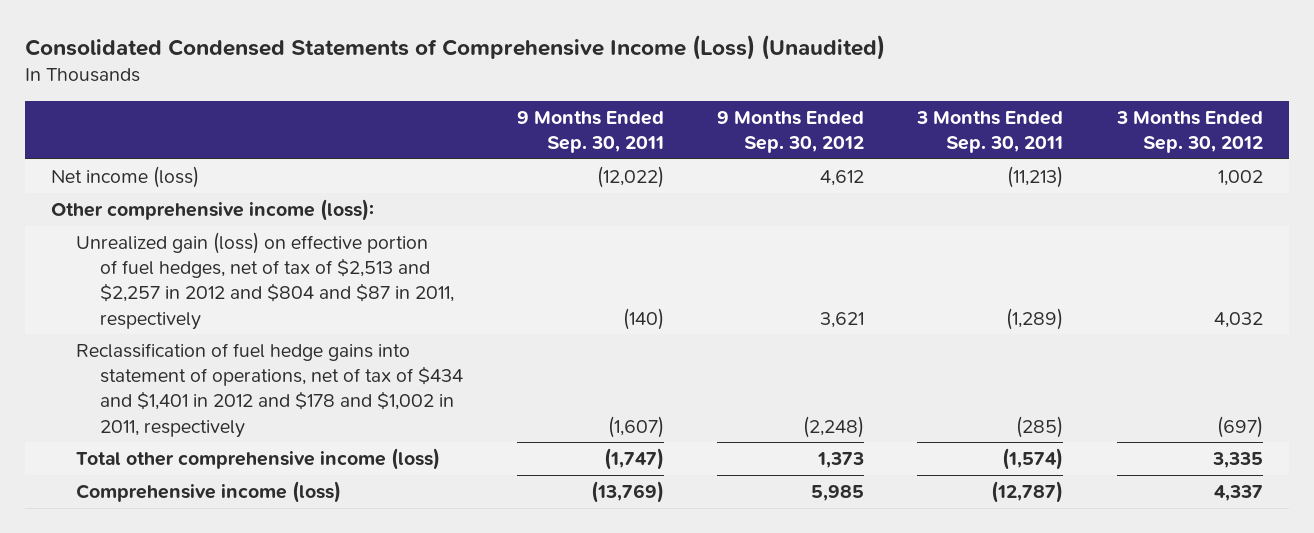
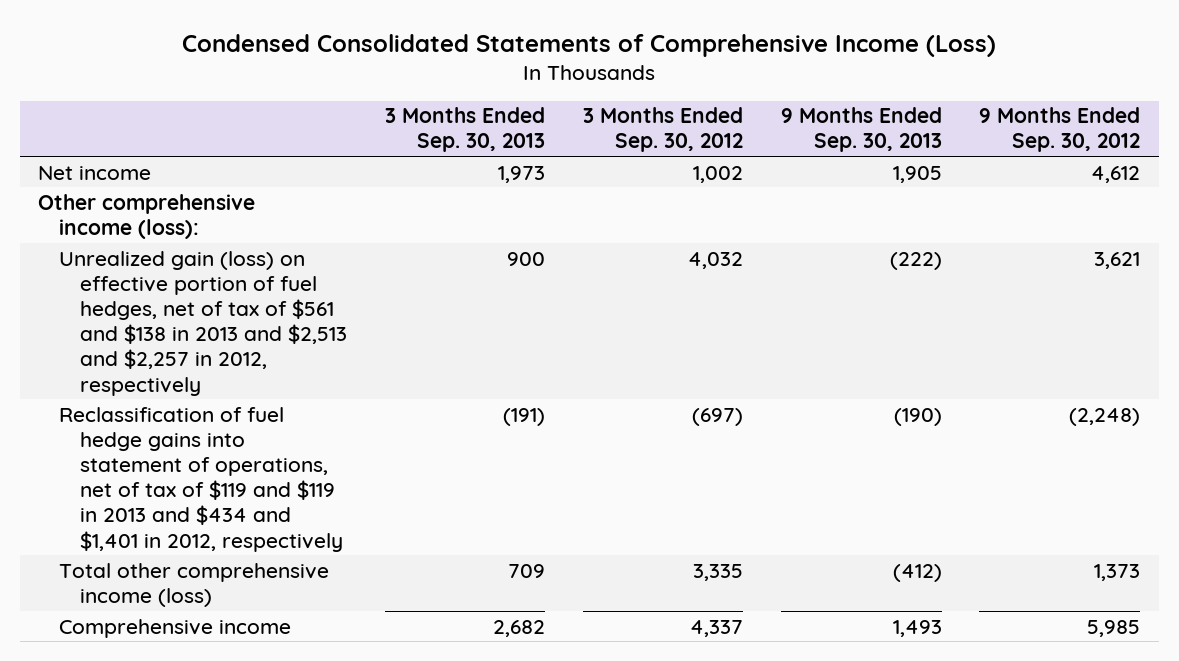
- Consolidated Condensed Statements of Comprehensive Income (Loss) (Unaudited)
+ Condensed Consolidated Statements of Comprehensive Income (Loss)
- | 9 Months Ended Sep. 30, 2011 | 9 Months Ended Sep. 30, 2012 | 3 Months Ended Sep. 30, 2011 | 3 Months Ended Sep. 30, 2012
+ | 3 Months Ended Sep. 30, 2013 | 3 Months Ended Sep. 30, 2012 | 9 Months Ended Sep. 30, 2013 | 9 Months Ended Sep. 30, 2012
- Net income (loss) | (12,022) | 4,612 | (11,213) | 1,002
+ Net income | 1,973 | 1,002 | 1,905 | 4,612
- Unrealized gain (loss) on effective portion of fuel hedges, net of tax of $2,513 and $2,257 in 2012 and $804 and $87 in 2011, respectively | (140) | 3,621 | (1,289) | 4,032
- Reclassification of fuel hedge gains into statement of operations, net of tax of $434 and $1,401 in 2012 and $178 and $1,002 in 2011, respectively | (1,607) | (2,248) | (285) | (697)
+ Unrealized gain (loss) on effective portion of fuel hedges, net of tax of $561 and $138 in 2013 and $2,513 and $2,257 in 2012, respectively | 900 | 4,032 | (222) | 3,621
+ Reclassification of fuel hedge gains into statement of operations, net of tax of $119 and $119 in 2013 and $434 and $1,401 in 2012, respectively | (191) | (697) | (190) | (2,248)
- Comprehensive income (loss) | (13,769) | 5,985 | (12,787) | 4,337
+ Comprehensive income | 2,682 | 4,337 | 1,493 | 5,985

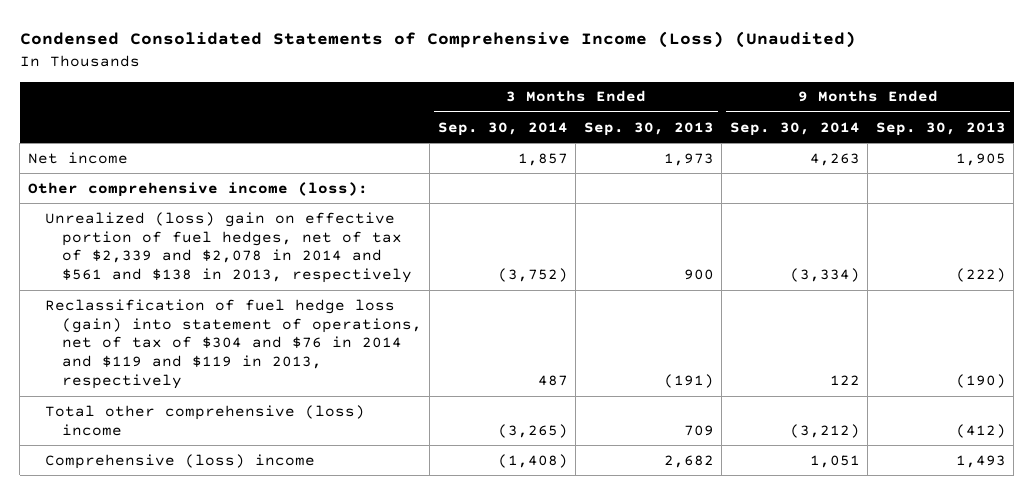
- Condensed Consolidated Statements of Comprehensive Income (Loss)
+ Condensed Consolidated Statements of Comprehensive Income (Loss) (Unaudited)
- | 3 Months Ended Sep. 30, 2013 | 3 Months Ended Sep. 30, 2012 | 9 Months Ended Sep. 30, 2013 | 9 Months Ended Sep. 30, 2012
+ | 3 Months Ended Sep. 30, 2014 | 3 Months Ended Sep. 30, 2013 | 9 Months Ended Sep. 30, 2014 | 9 Months Ended Sep. 30, 2013
- Unrealized gain (loss) on effective portion of fuel hedges, net of tax of $561 and $138 in 2013 and $2,513 and $2,257 in 2012, respectively | 900 | 4,032 | (222) | 3,621
- Reclassification of fuel hedge gains into statement of operations, net of tax of $119 and $119 in 2013 and $434 and $1,401 in 2012, respectively | (191) | (697) | (190) | (2,248)
- Total other comprehensive income (loss) | 709 | 3,335 | (412) | 1,373
- Comprehensive income | 2,682 | 4,337 | 1,493 | 5,985
+ Unrealized (loss) gain on effective portion of fuel hedges, net of tax of $2,339 and $2,078 in 2014 and $561 and $138 in 2013, respectively | (3,752) | 900 | (3,334) | (222)
+ Reclassification of fuel hedge loss (gain) into statement of operations, net of tax of $304 and $76 in 2014 and $119 and $119 in 2013, respectively | 487 | (191) | 122 | (190)
+ Total other comprehensive (loss) income | (3,265) | 709 | (3,212) | (412)
+ Comprehensive (loss) income | (1,408) | 2,682 | 1,051 | 1,493

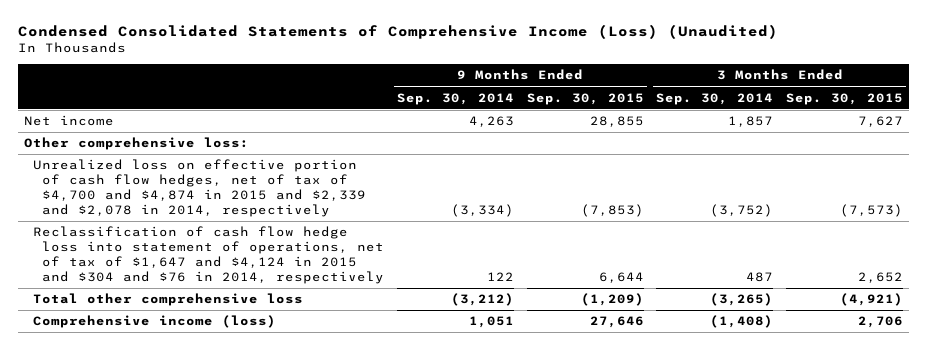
- | 3 Months Ended Sep. 30, 2014 | 3 Months Ended Sep. 30, 2013 | 9 Months Ended Sep. 30, 2014 | 9 Months Ended Sep. 30, 2013
+ | 9 Months Ended Sep. 30, 2014 | 9 Months Ended Sep. 30, 2015 | 3 Months Ended Sep. 30, 2014 | 3 Months Ended Sep. 30, 2015
- Other comprehensive income (loss):
- Unrealized (loss) gain on effective portion of fuel hedges, net of tax of $2,339 and $2,078 in 2014 and $561 and $138 in 2013, respectively | (3,752) | 900 | (3,334) | (222)
- Reclassification of fuel hedge loss (gain) into statement of operations, net of tax of $304 and $76 in 2014 and $119 and $119 in 2013, respectively | 487 | (191) | 122 | (190)
- Total other comprehensive (loss) income | (3,265) | 709 | (3,212) | (412)
- Comprehensive (loss) income | (1,408) | 2,682 | 1,051 | 1,493
+ Other comprehensive loss:
+ Unrealized loss on effective portion of cash flow hedges, net of tax of $4,700 and $4,874 in 2015 and $2,339 and $2,078 in 2014, respectively | (3,334) | (7,853) | (3,752) | (7,573)
+ Reclassification of cash flow hedge loss into statement of operations, net of tax of $1,647 and $4,124 in 2015 and $304 and $76 in 2014, respectively | 122 | 6,644 | 487 | 2,652
+ Total other comprehensive loss | (3,212) | (1,209) | (3,265) | (4,921)
+ Comprehensive income (loss) | 1,051 | 27,646 | (1,408) | 2,706

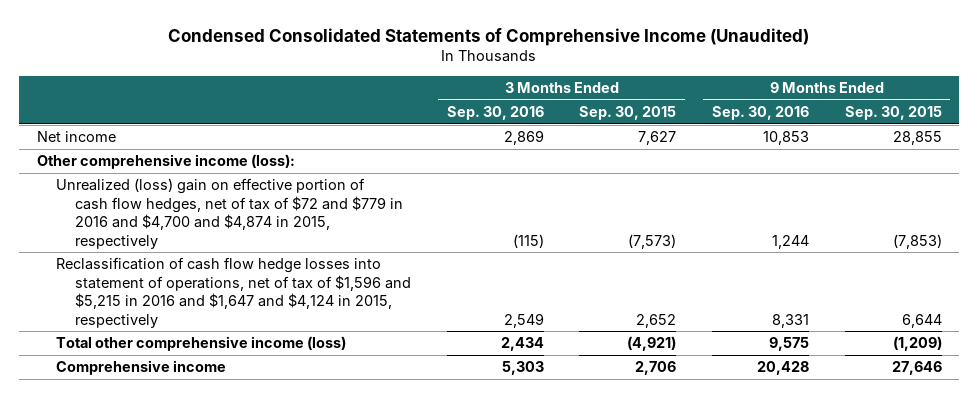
- Condensed Consolidated Statements of Comprehensive Income (Loss) (Unaudited)
+ Condensed Consolidated Statements of Comprehensive Income (Unaudited)
- | 9 Months Ended Sep. 30, 2014 | 9 Months Ended Sep. 30, 2015 | 3 Months Ended Sep. 30, 2014 | 3 Months Ended Sep. 30, 2015
+ | 3 Months Ended Sep. 30, 2016 | 3 Months Ended Sep. 30, 2015 | 9 Months Ended Sep. 30, 2016 | 9 Months Ended Sep. 30, 2015
- Other comprehensive loss:
- Unrealized loss on effective portion of cash flow hedges, net of tax of $4,700 and $4,874 in 2015 and $2,339 and $2,078 in 2014, respectively | (3,334) | (7,853) | (3,752) | (7,573)
- Reclassification of cash flow hedge loss into statement of operations, net of tax of $1,647 and $4,124 in 2015 and $304 and $76 in 2014, respectively | 122 | 6,644 | 487 | 2,652
- Total other comprehensive loss | (3,212) | (1,209) | (3,265) | (4,921)
- Comprehensive income (loss) | 1,051 | 27,646 | (1,408) | 2,706
+ Other comprehensive income (loss):
+ Unrealized (loss) gain on effective portion of cash flow hedges, net of tax of $72 and $779 in 2016 and $4,700 and $4,874 in 2015, respectively | (115) | (7,573) | 1,244 | (7,853)
+ Reclassification of cash flow hedge losses into statement of operations, net of tax of $1,596 and $5,215 in 2016 and $1,647 and $4,124 in 2015, respectively | 2,549 | 2,652 | 8,331 | 6,644
+ Total other comprehensive income (loss) | 2,434 | (4,921) | 9,575 | (1,209)
+ Comprehensive income | 5,303 | 2,706 | 20,428 | 27,646

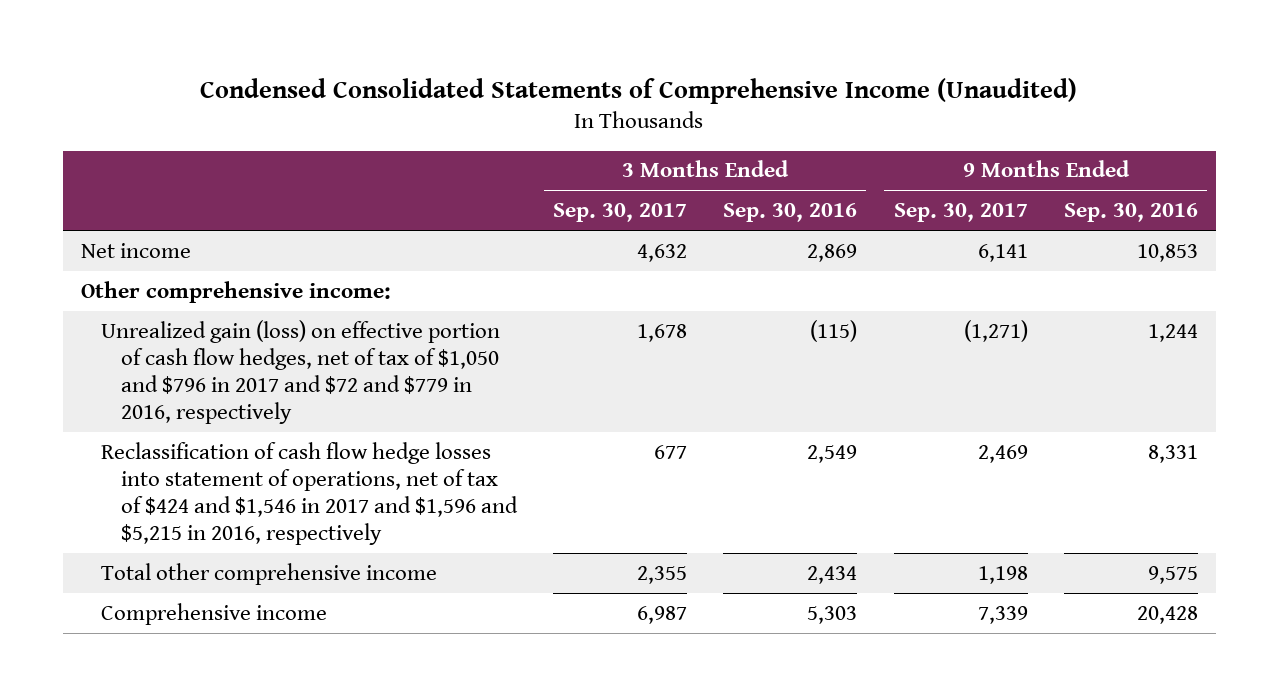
- | 3 Months Ended Sep. 30, 2016 | 3 Months Ended Sep. 30, 2015 | 9 Months Ended Sep. 30, 2016 | 9 Months Ended Sep. 30, 2015
+ | 3 Months Ended Sep. 30, 2017 | 3 Months Ended Sep. 30, 2016 | 9 Months Ended Sep. 30, 2017 | 9 Months Ended Sep. 30, 2016
- Other comprehensive income (loss):
- Unrealized (loss) gain on effective portion of cash flow hedges, net of tax of $72 and $779 in 2016 and $4,700 and $4,874 in 2015, respectively | (115) | (7,573) | 1,244 | (7,853)
- Reclassification of cash flow hedge losses into statement of operations, net of tax of $1,596 and $5,215 in 2016 and $1,647 and $4,124 in 2015, respectively | 2,549 | 2,652 | 8,331 | 6,644
- Total other comprehensive income (loss) | 2,434 | (4,921) | 9,575 | (1,209)
+ Other comprehensive income:
+ Unrealized gain (loss) on effective portion of cash flow hedges, net of tax of $1,050 and $796 in 2017 and $72 and $779 in 2016, respectively | 1,678 | (115) | (1,271) | 1,244
+ Reclassification of cash flow hedge losses into statement of operations, net of tax of $424 and $1,546 in 2017 and $1,596 and $5,215 in 2016, respectively | 677 | 2,549 | 2,469 | 8,331
+ Total other comprehensive income | 2,355 | 2,434 | 1,198 | 9,575

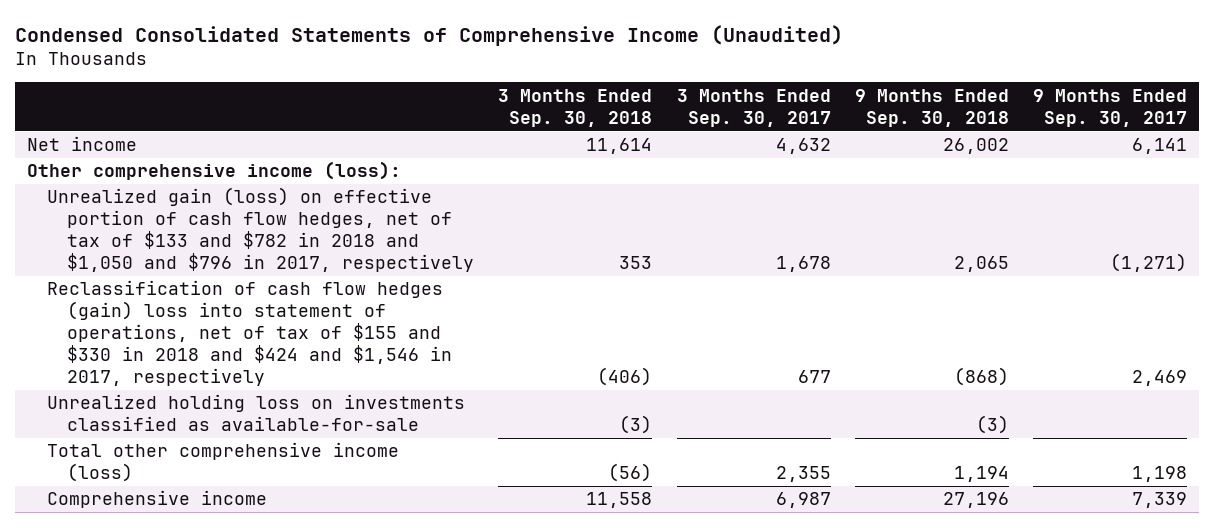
- | 3 Months Ended Sep. 30, 2017 | 3 Months Ended Sep. 30, 2016 | 9 Months Ended Sep. 30, 2017 | 9 Months Ended Sep. 30, 2016
+ | 3 Months Ended Sep. 30, 2018 | 3 Months Ended Sep. 30, 2017 | 9 Months Ended Sep. 30, 2018 | 9 Months Ended Sep. 30, 2017
- Other comprehensive income:
- Unrealized gain (loss) on effective portion of cash flow hedges, net of tax of $1,050 and $796 in 2017 and $72 and $779 in 2016, respectively | 1,678 | (115) | (1,271) | 1,244
- Reclassification of cash flow hedge losses into statement of operations, net of tax of $424 and $1,546 in 2017 and $1,596 and $5,215 in 2016, respectively | 677 | 2,549 | 2,469 | 8,331
- Total other comprehensive income | 2,355 | 2,434 | 1,198 | 9,575
+ Other comprehensive income (loss):
+ Unrealized gain (loss) on effective portion of cash flow hedges, net of tax of $133 and $782 in 2018 and $1,050 and $796 in 2017, respectively | 353 | 1,678 | 2,065 | (1,271)
+ Reclassification of cash flow hedges (gain) loss into statement of operations, net of tax of $155 and $330 in 2018 and $424 and $1,546 in 2017, respectively | (406) | 677 | (868) | 2,469
+ Unrealized holding loss on investments classified as available-for-sale | (3) | | (3) |
+ Total other comprehensive income (loss) | (56) | 2,355 | 1,194 | 1,198

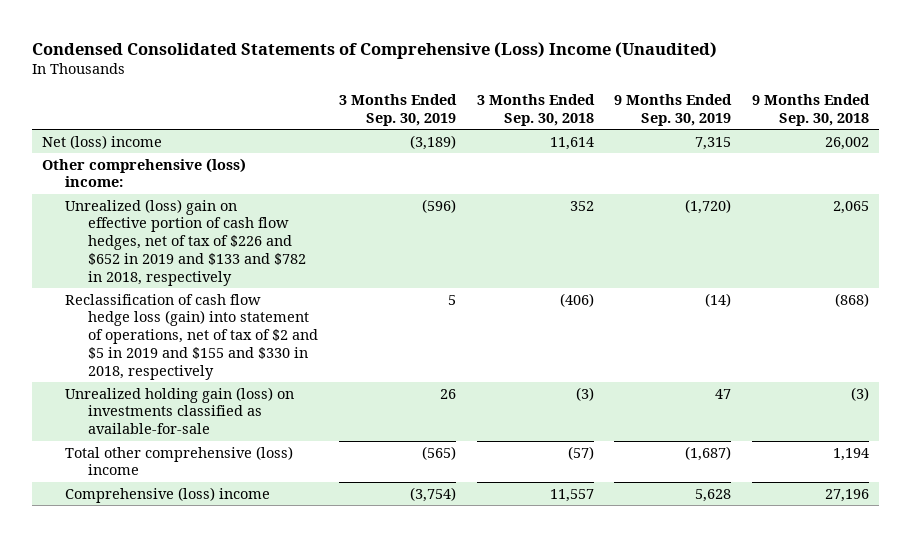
- Condensed Consolidated Statements of Comprehensive Income (Unaudited)
+ Condensed Consolidated Statements of Comprehensive (Loss) Income (Unaudited)
- | 3 Months Ended Sep. 30, 2018 | 3 Months Ended Sep. 30, 2017 | 9 Months Ended Sep. 30, 2018 | 9 Months Ended Sep. 30, 2017
+ | 3 Months Ended Sep. 30, 2019 | 3 Months Ended Sep. 30, 2018 | 9 Months Ended Sep. 30, 2019 | 9 Months Ended Sep. 30, 2018
- Net income | 11,614 | 4,632 | 26,002 | 6,141
- Other comprehensive income (loss):
- Unrealized gain (loss) on effective portion of cash flow hedges, net of tax of $133 and $782 in 2018 and $1,050 and $796 in 2017, respectively | 353 | 1,678 | 2,065 | (1,271)
- Reclassification of cash flow hedges (gain) loss into statement of operations, net of tax of $155 and $330 in 2018 and $424 and $1,546 in 2017, respectively | (406) | 677 | (868) | 2,469
- Unrealized holding loss on investments classified as available-for-sale | (3) | | (3) |
- Total other comprehensive income (loss) | (56) | 2,355 | 1,194 | 1,198
- Comprehensive income | 11,558 | 6,987 | 27,196 | 7,339
+ Net (loss) income | (3,189) | 11,614 | 7,315 | 26,002
+ Other comprehensive (loss) income:
+ Unrealized (loss) gain on effective portion of cash flow hedges, net of tax of $226 and $652 in 2019 and $133 and $782 in 2018, respectively | (596) | 352 | (1,720) | 2,065
+ Reclassification of cash flow hedge loss (gain) into statement of operations, net of tax of $2 and $5 in 2019 and $155 and $330 in 2018, respectively | 5 | (406) | (14) | (868)
+ Unrealized holding gain (loss) on investments classified as available-for-sale | 26 | (3) | 47 | (3)
+ Total other comprehensive (loss) income | (565) | (57) | (1,687) | 1,194
+ Comprehensive (loss) income | (3,754) | 11,557 | 5,628 | 27,196

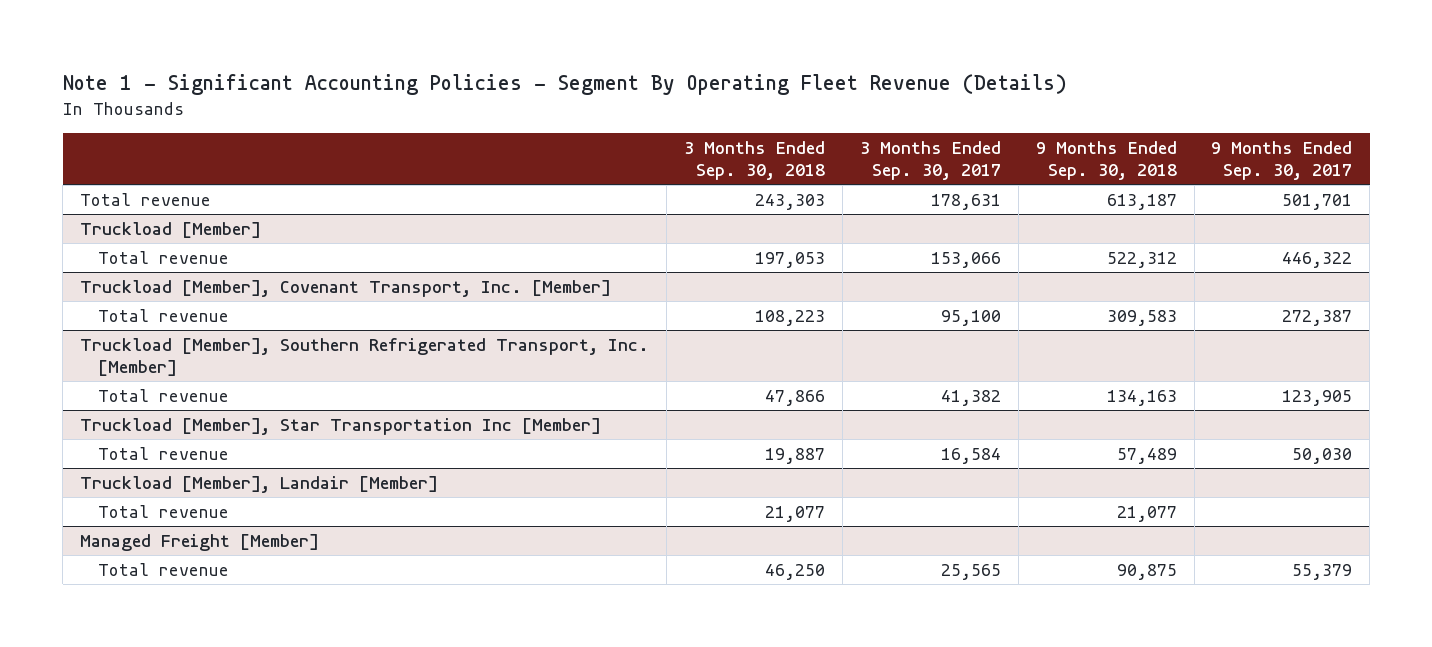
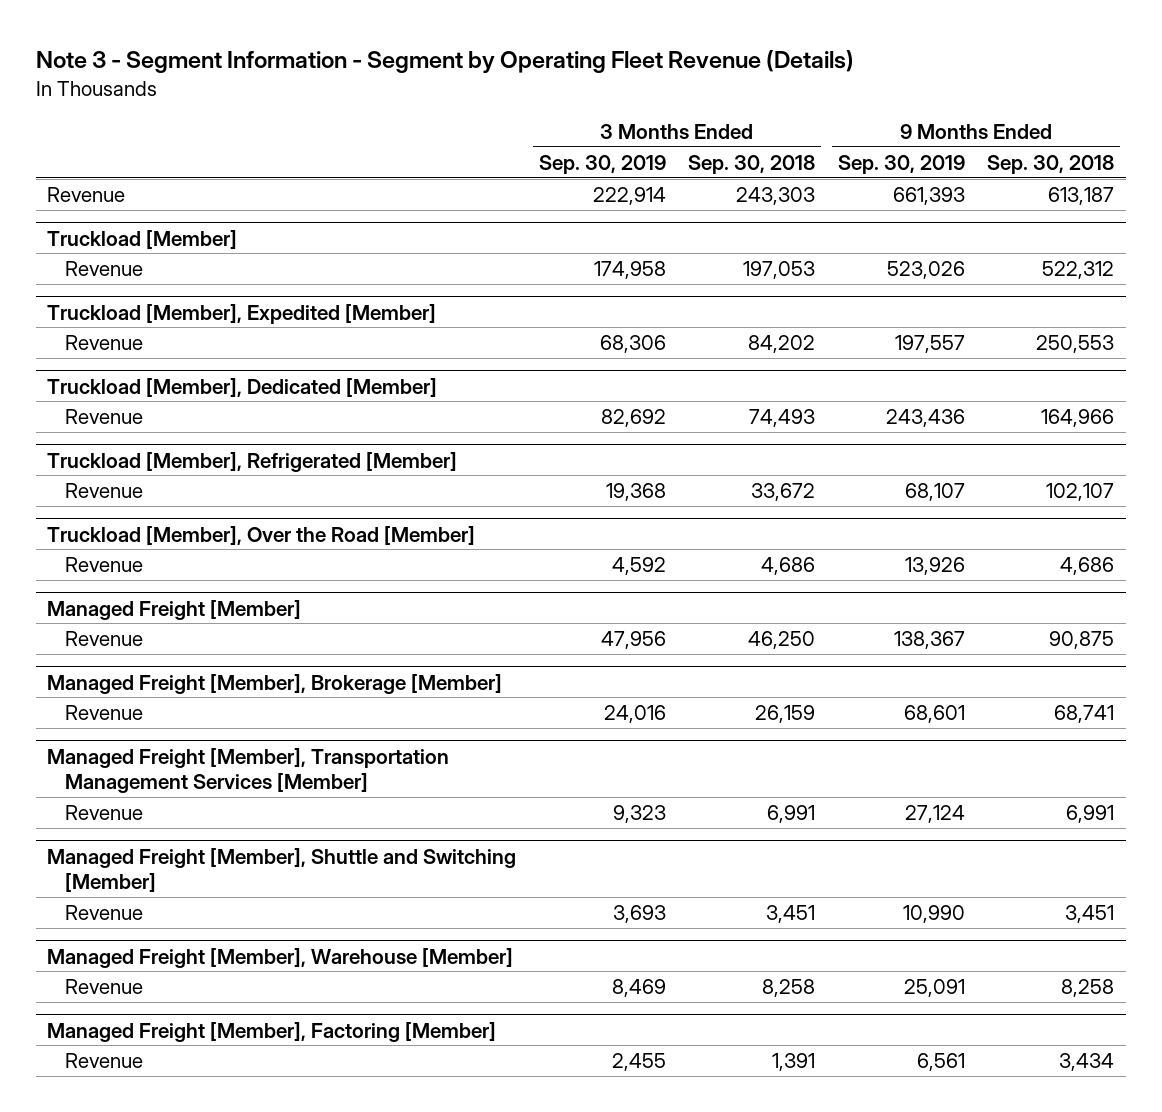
- Note 1 - Significant Accounting Policies - Segment By Operating Fleet Revenue (Details)
+ Note 3 - Segment Information - Segment by Operating Fleet Revenue (Details)
- | 3 Months Ended Sep. 30, 2018 | 3 Months Ended Sep. 30, 2017 | 9 Months Ended Sep. 30, 2018 | 9 Months Ended Sep. 30, 2017
+ | 3 Months Ended Sep. 30, 2019 | 3 Months Ended Sep. 30, 2018 | 9 Months Ended Sep. 30, 2019 | 9 Months Ended Sep. 30, 2018
- Total revenue | 243,303 | 178,631 | 613,187 | 501,701
+ Revenue | 222,914 | 243,303 | 661,393 | 613,187
@ Truckload [Member]
- Total revenue | 197,053 | 153,066 | 522,312 | 446,322
- Truckload [Member], Covenant Transport, Inc. [Member]
- Total revenue | 108,223 | 95,100 | 309,583 | 272,387
- Truckload [Member], Southern Refrigerated Transport, Inc. [Member]
- Total revenue | 47,866 | 41,382 | 134,163 | 123,905
- Truckload [Member], Star Transportation Inc [Member]
- Total revenue | 19,887 | 16,584 | 57,489 | 50,030
- Truckload [Member], Landair [Member]
- Total revenue | 21,077 | | 21,077 |
@ Truckload [Member]
+ Revenue | 174,958 | 197,053 | 523,026 | 522,312
+ Truckload [Member], Expedited [Member]
+ Revenue | 68,306 | 84,202 | 197,557 | 250,553
+ Truckload [Member], Dedicated [Member]
+ Revenue | 82,692 | 74,493 | 243,436 | 164,966
+ Truckload [Member], Refrigerated [Member]
+ Revenue | 19,368 | 33,672 | 68,107 | 102,107
+ Truckload [Member], Over the Road [Member]
+ Revenue | 4,592 | 4,686 | 13,926 | 4,686
@ Managed Freight [Member]
- Total revenue | 46,250 | 25,565 | 90,875 | 55,379
+ Revenue | 47,956 | 46,250 | 138,367 | 90,875
+ Managed Freight [Member], Brokerage [Member]
+ Revenue | 24,016 | 26,159 | 68,601 | 68,741
+ Managed Freight [Member], Transportation Management Services [Member]
+ Revenue | 9,323 | 6,991 | 27,124 | 6,991
+ Managed Freight [Member], Shuttle and Switching [Member]
+ Revenue | 3,693 | 3,451 | 10,990 | 3,451
+ Managed Freight [Member], Warehouse [Member]
+ Revenue | 8,469 | 8,258 | 25,091 | 8,258
+ Managed Freight [Member], Factoring [Member]
+ Revenue | 2,455 | 1,391 | 6,561 | 3,434

